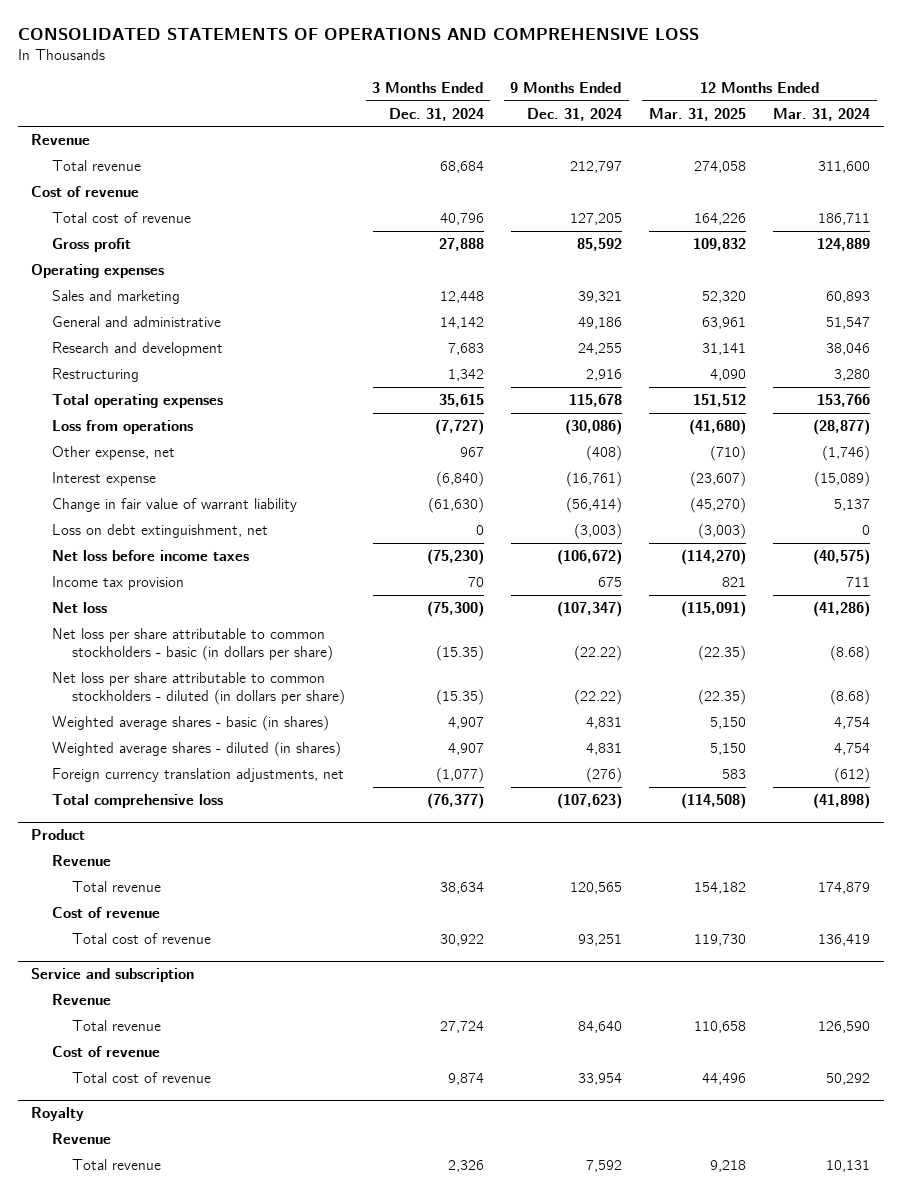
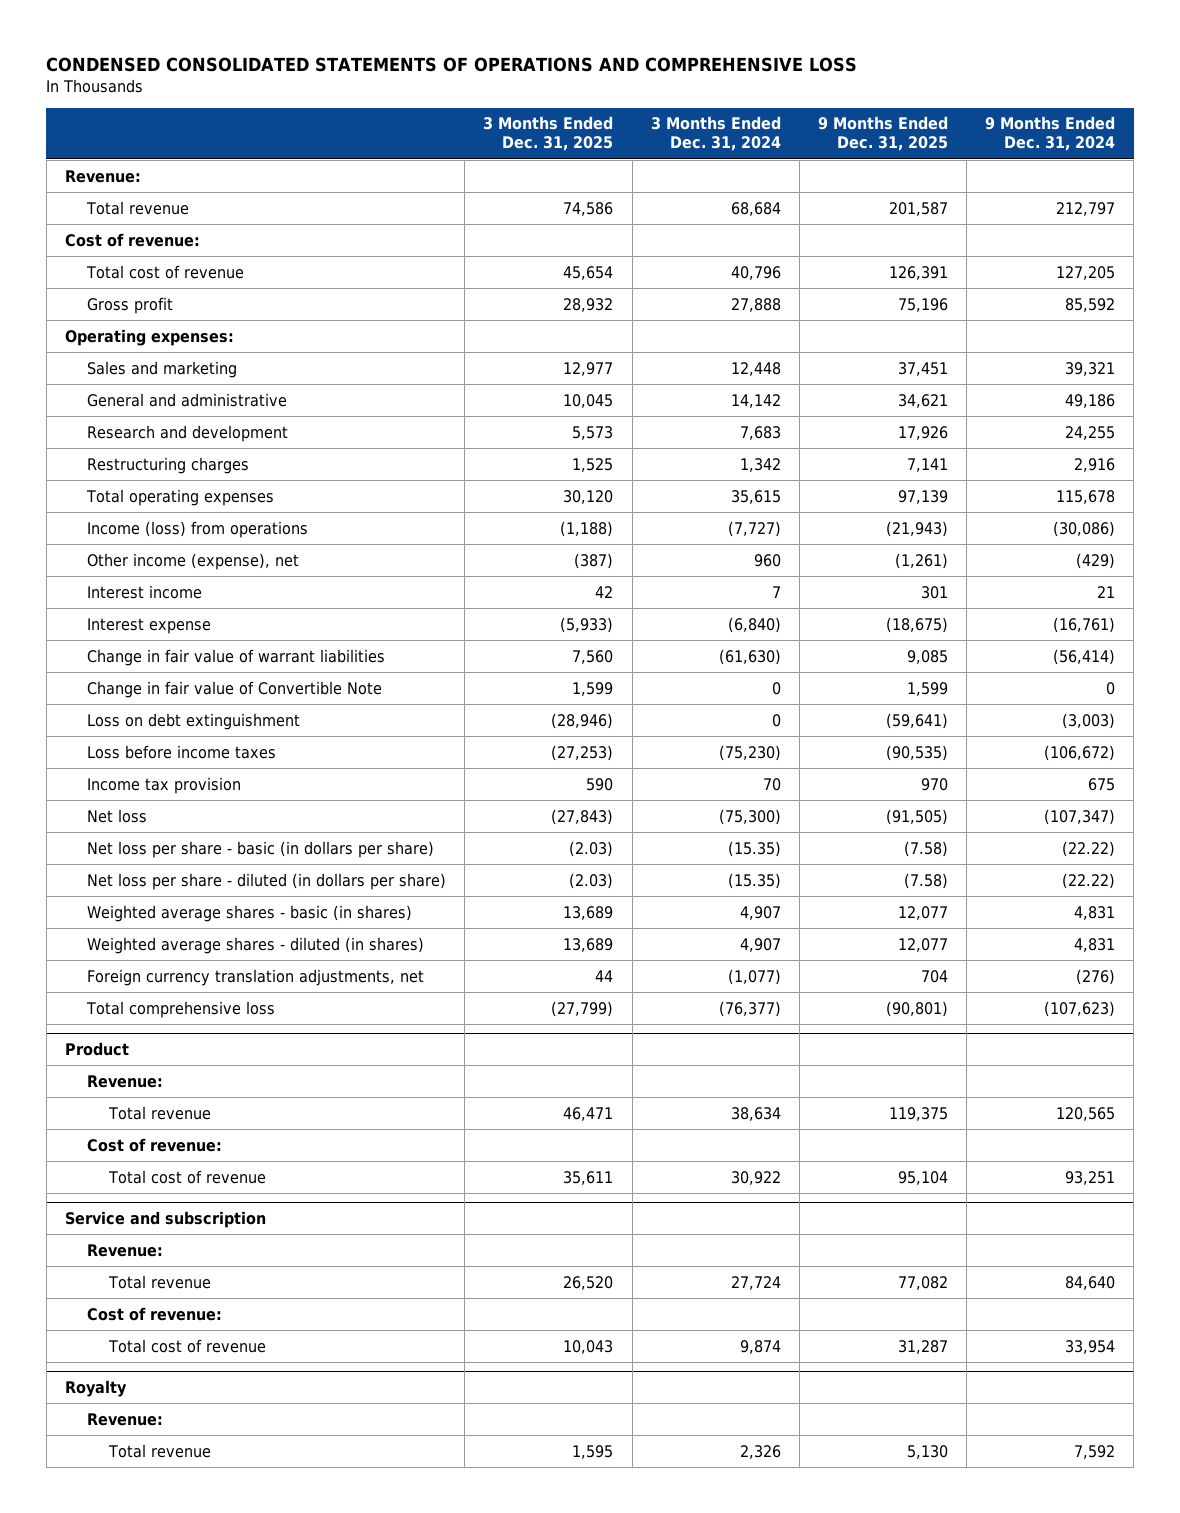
- CONSOLIDATED STATEMENTS OF OPERATIONS AND COMPREHENSIVE LOSS
+ CONDENSED CONSOLIDATED STATEMENTS OF OPERATIONS AND COMPREHENSIVE LOSS
- | 3 Months Ended Dec. 31, 2024 | 9 Months Ended Dec. 31, 2024 | 12 Months Ended Mar. 31, 2025 | 12 Months Ended Mar. 31, 2024
+ | 3 Months Ended Dec. 31, 2025 | 3 Months Ended Dec. 31, 2024 | 9 Months Ended Dec. 31, 2025 | 9 Months Ended Dec. 31, 2024
- Revenue
+ Revenue:
- Cost of revenue
+ Cost of revenue:
- Operating expenses
+ Operating expenses:
- Restructuring | 1,342 | 2,916 | 4,090 | 3,280
+ Restructuring charges | 1,525 | 1,342 | 7,141 | 2,916
- Loss from operations | (7,727) | (30,086) | (41,680) | (28,877)
- Other expense, net | 967 | (408) | (710) | (1,746)
+ Income (loss) from operations | (1,188) | (7,727) | (21,943) | (30,086)
+ Other income (expense), net | (387) | 960 | (1,261) | (429)
+ Interest income | 42 | 7 | 301 | 21
- Change in fair value of warrant liability | (61,630) | (56,414) | (45,270) | 5,137
- Loss on debt extinguishment, net | 0 | (3,003) | (3,003) | 0
- Net loss before income taxes | (75,230) | (106,672) | (114,270) | (40,575)
+ Change in fair value of warrant liabilities | 7,560 | (61,630) | 9,085 | (56,414)
+ Change in fair value of Convertible Note | 1,599 | 0 | 1,599 | 0
+ Loss on debt extinguishment | (28,946) | 0 | (59,641) | (3,003)
+ Loss before income taxes | (27,253) | (75,230) | (90,535) | (106,672)
- Net loss per share attributable to common stockholders - basic (in dollars per share) | (15.35) | (22.22) | (22.35) | (8.68)
- Net loss per share attributable to common stockholders - diluted (in dollars per share) | (15.35) | (22.22) | (22.35) | (8.68)
+ Net loss per share - basic (in dollars per share) | (2.03) | (15.35) | (7.58) | (22.22)
+ Net loss per share - diluted (in dollars per share) | (2.03) | (15.35) | (7.58) | (22.22)
@ Product
- Revenue
+ Revenue:
- Cost of revenue
+ Cost of revenue:
@ Service and subscription
- Revenue
+ Revenue:
- Cost of revenue
+ Cost of revenue:
@ Royalty
- Revenue
+ Revenue:

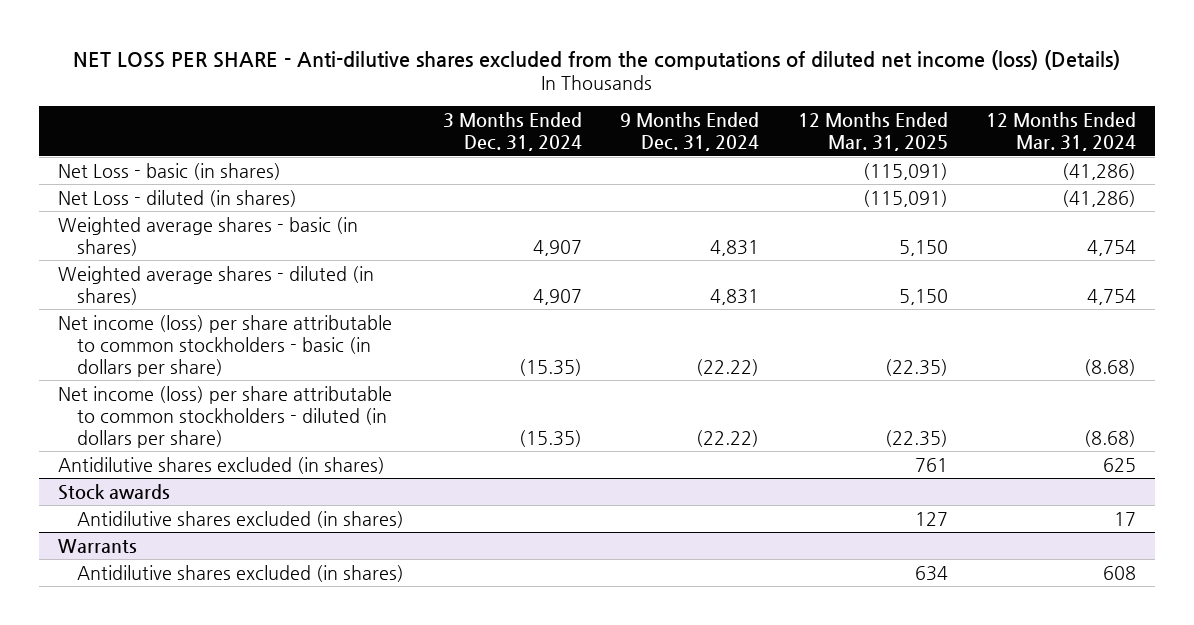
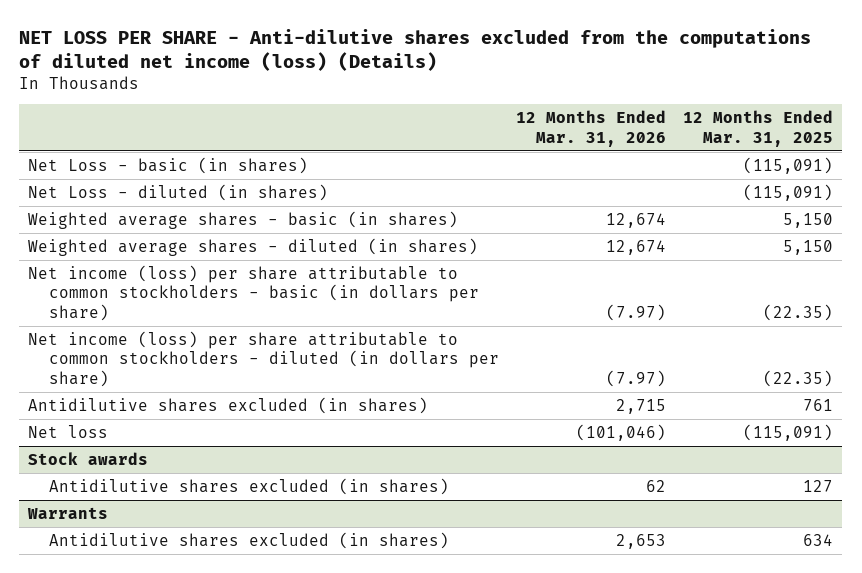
- | 3 Months Ended Dec. 31, 2024 | 9 Months Ended Dec. 31, 2024 | 12 Months Ended Mar. 31, 2025 | 12 Months Ended Mar. 31, 2024
+ | 12 Months Ended Mar. 31, 2026 | 12 Months Ended Mar. 31, 2025
+ Net loss | (101,046) | (115,091)

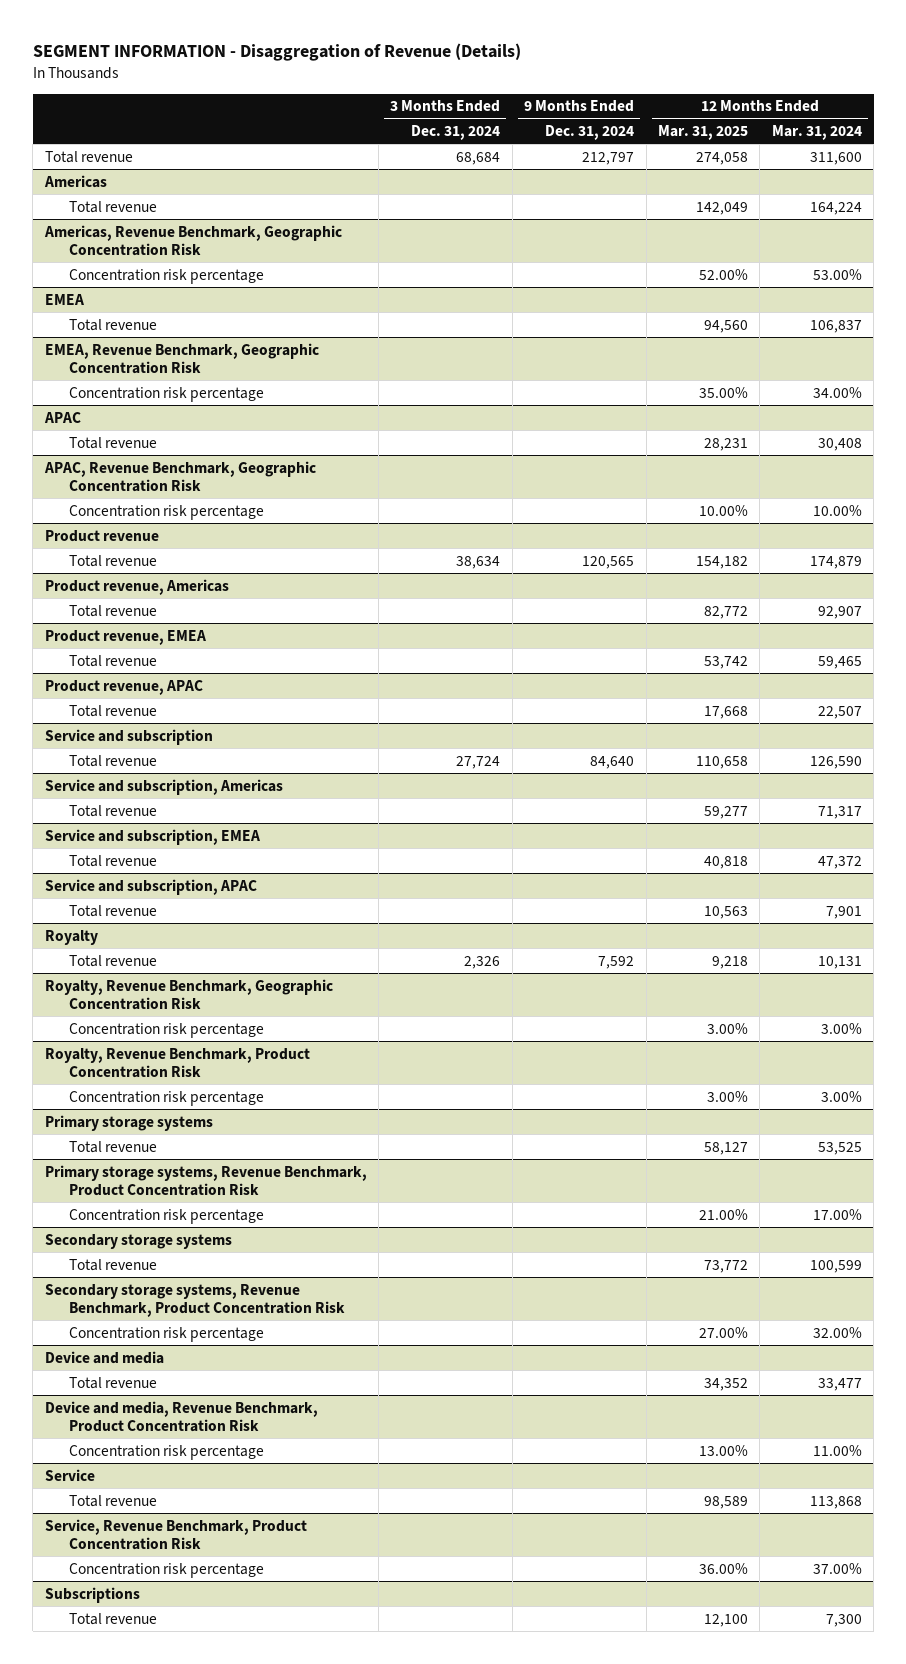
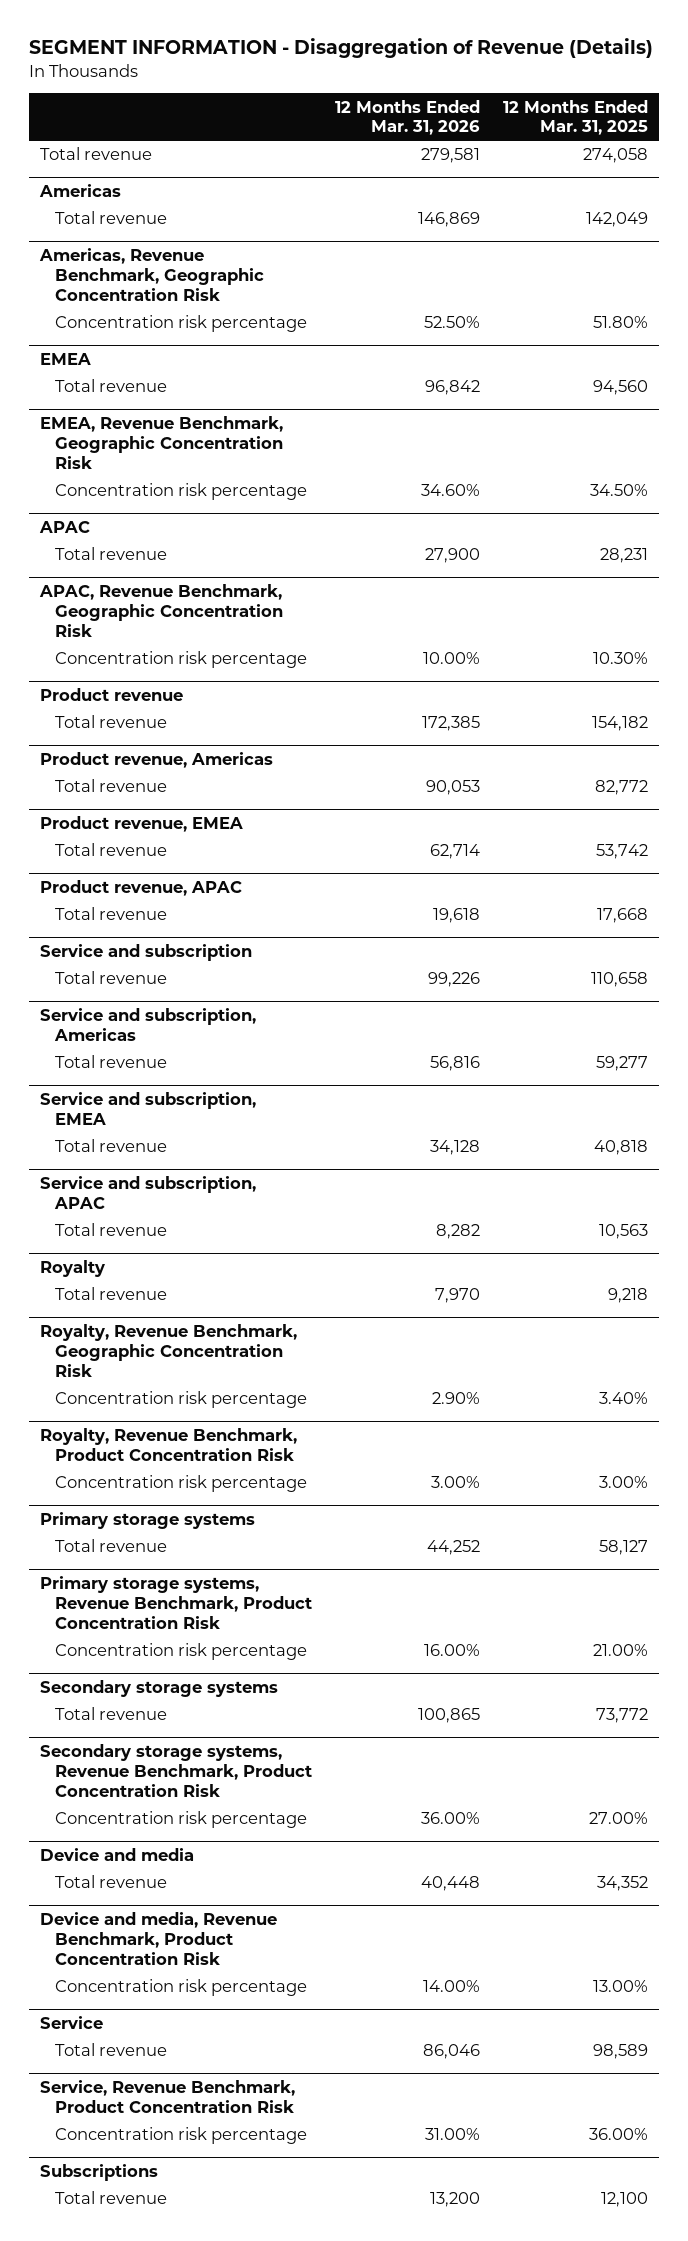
- | 3 Months Ended Dec. 31, 2024 | 9 Months Ended Dec. 31, 2024 | 12 Months Ended Mar. 31, 2025 | 12 Months Ended Mar. 31, 2024
+ | 12 Months Ended Mar. 31, 2026 | 12 Months Ended Mar. 31, 2025
@ Americas, Revenue Benchmark, Geographic Concentration Risk
- Concentration risk percentage | | | 52.00% | 53.00%
+ Concentration risk percentage | 52.50% | 51.80%
@ EMEA, Revenue Benchmark, Geographic Concentration Risk
- Concentration risk percentage | | | 35.00% | 34.00%
+ Concentration risk percentage | 34.60% | 34.50%
@ APAC, Revenue Benchmark, Geographic Concentration Risk
- Concentration risk percentage | | | 10.00% | 10.00%
+ Concentration risk percentage | 10.00% | 10.30%
@ Royalty, Revenue Benchmark, Geographic Concentration Risk
- Concentration risk percentage | | | 3.00% | 3.00%
+ Concentration risk percentage | 2.90% | 3.40%

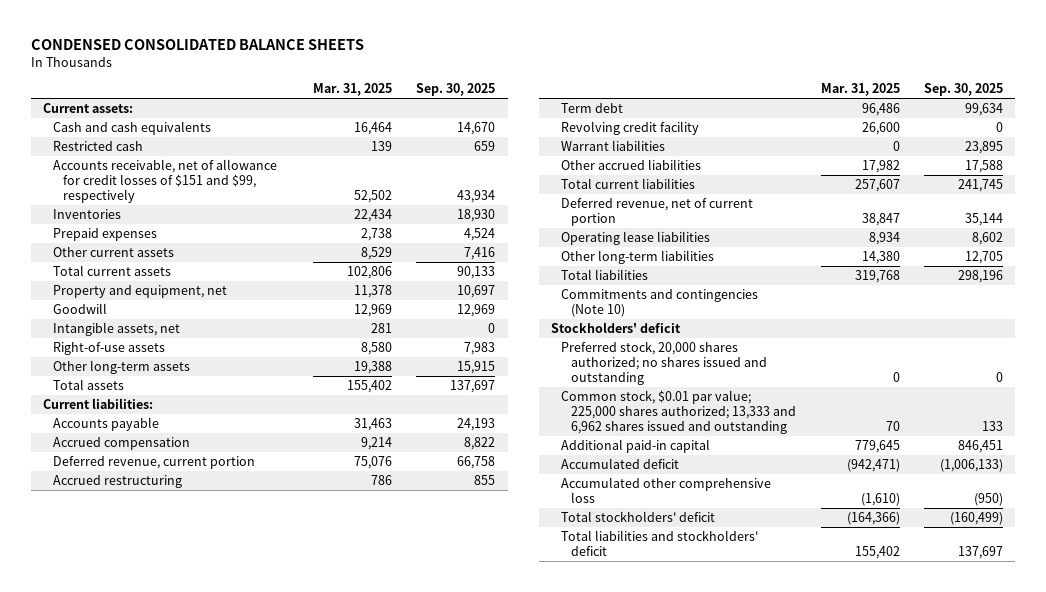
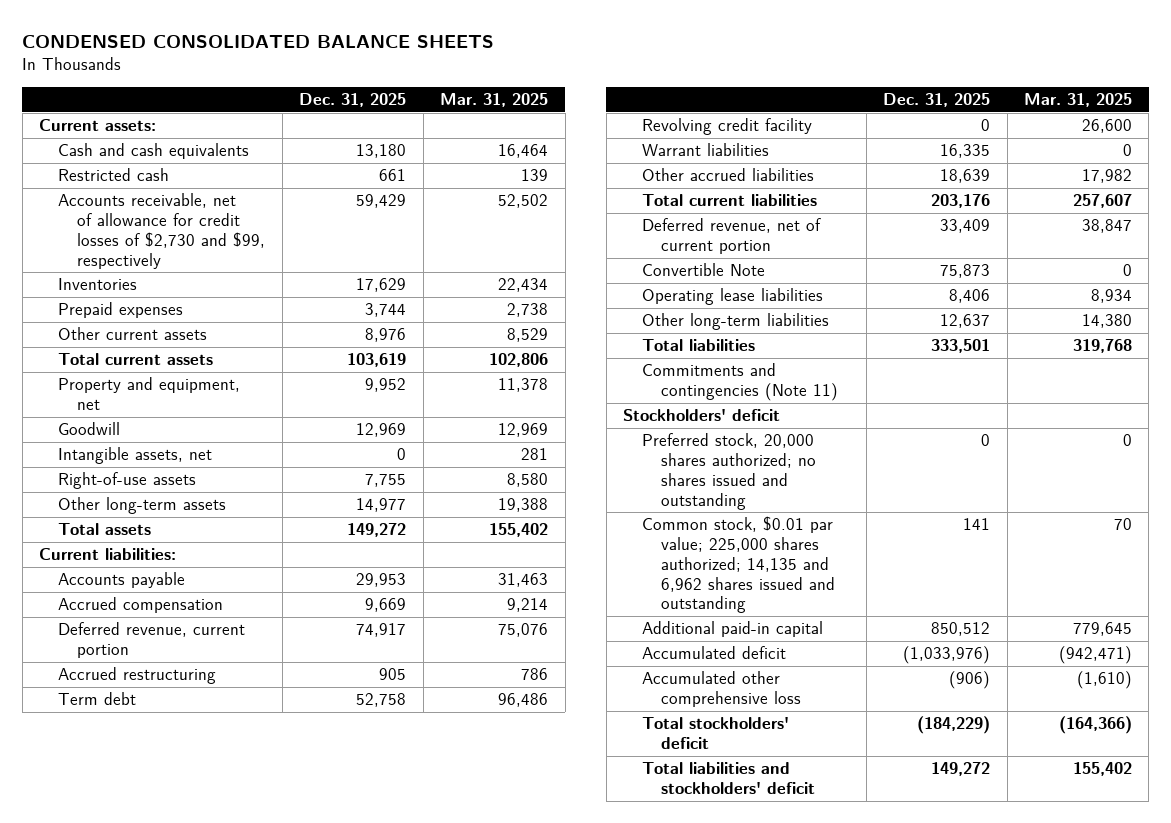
- | Mar. 31, 2025 | Sep. 30, 2025
+ | Dec. 31, 2025 | Mar. 31, 2025
- Accounts receivable, net of allowance for credit losses of $151 and $99, respectively | 52,502 | 43,934
+ Accounts receivable, net of allowance for credit losses of $2,730 and $99, respectively | 59,429 | 52,502
+ Convertible Note | 75,873 | 0
- Commitments and contingencies (Note 10)
+ Commitments and contingencies (Note 11)
- Common stock, $0.01 par value; 225,000 shares authorized; 13,333 and 6,962 shares issued and outstanding | 70 | 133
+ Common stock, $0.01 par value; 225,000 shares authorized; 14,135 and 6,962 shares issued and outstanding | 141 | 70

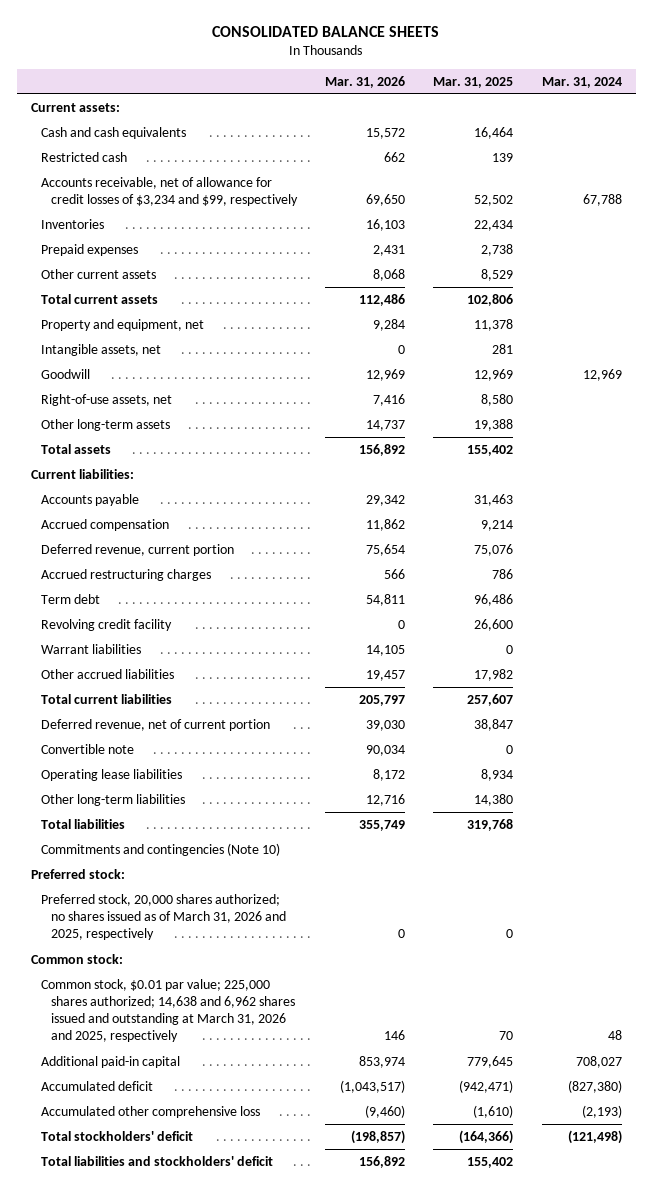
- CONDENSED CONSOLIDATED BALANCE SHEETS
+ CONSOLIDATED BALANCE SHEETS
- | Dec. 31, 2025 | Mar. 31, 2025
+ | Mar. 31, 2026 | Mar. 31, 2025 | Mar. 31, 2024
- Accounts receivable, net of allowance for credit losses of $2,730 and $99, respectively | 59,429 | 52,502
+ Accounts receivable, net of allowance for credit losses of $3,234 and $99, respectively | 69,650 | 52,502 | 67,788
- Right-of-use assets | 7,755 | 8,580
moved down: Goodwill | 12,969 | 12,969 | 12,969
+ Right-of-use assets, net | 7,416 | 8,580 |
- Accrued restructuring | 905 | 786
+ Accrued restructuring charges | 566 | 786 |
- Convertible Note | 75,873 | 0
+ Convertible note | 90,034 | 0 |
- Commitments and contingencies (Note 11)
- Stockholders' deficit
- Preferred stock, 20,000 shares authorized; no shares issued and outstanding | 0 | 0
- Common stock, $0.01 par value; 225,000 shares authorized; 14,135 and 6,962 shares issued and outstanding | 141 | 70
+ Commitments and contingencies (Note 10)
+ Preferred stock:
+ Preferred stock, 20,000 shares authorized; no shares issued as of March 31, 2026 and 2025, respectively | 0 | 0 |
+ Common stock:
+ Common stock, $0.01 par value; 225,000 shares authorized; 14,638 and 6,962 shares issued and outstanding at March 31, 2026 and 2025, respectively | 146 | 70 | 48

